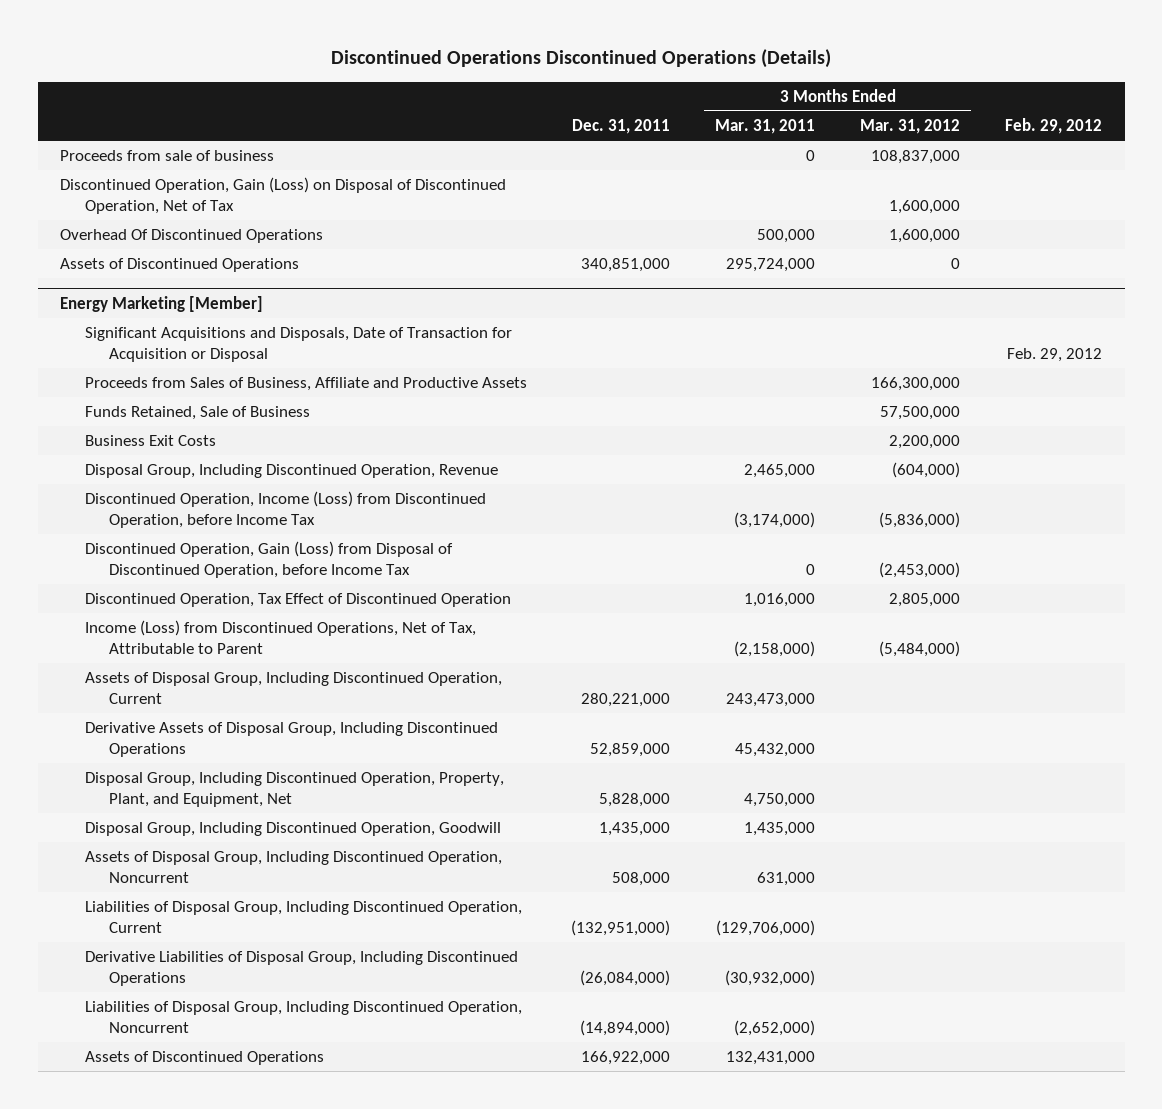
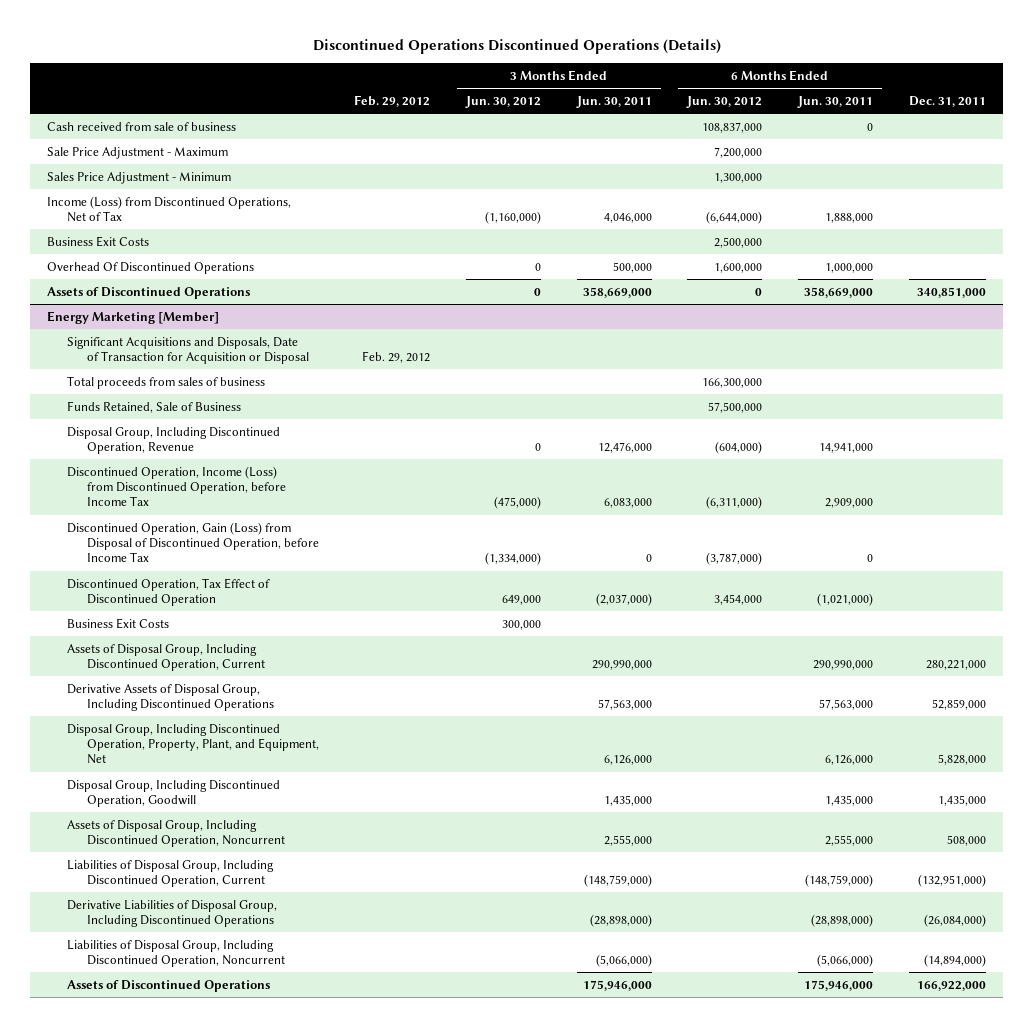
- | Dec. 31, 2011 | 3 Months Ended Mar. 31, 2011 | 3 Months Ended Mar. 31, 2012 | Feb. 29, 2012
+ | Feb. 29, 2012 | 3 Months Ended Jun. 30, 2012 | 3 Months Ended Jun. 30, 2011 | 6 Months Ended Jun. 30, 2012 | 6 Months Ended Jun. 30, 2011 | Dec. 31, 2011
- Proceeds from sale of business | | 0 | 108,837,000 |
- Discontinued Operation, Gain (Loss) on Disposal of Discontinued Operation, Net of Tax | | | 1,600,000 |
+ Cash received from sale of business | | | | 108,837,000 | 0 |
+ Sale Price Adjustment - Maximum | | | | 7,200,000 | |
+ Sales Price Adjustment - Minimum | | | | 1,300,000 | |
+ Income (Loss) from Discontinued Operations, Net of Tax | | (1,160,000) | 4,046,000 | (6,644,000) | 1,888,000 |
+ Business Exit Costs | | | | 2,500,000 | |
@ Energy Marketing [Member]
- Proceeds from Sales of Business, Affiliate and Productive Assets | | | 166,300,000 |
+ Total proceeds from sales of business | | | | 166,300,000 | |
- Income (Loss) from Discontinued Operations, Net of Tax, Attributable to Parent | | (2,158,000) | (5,484,000) |
moved down: Business Exit Costs | | 300,000 | | | |

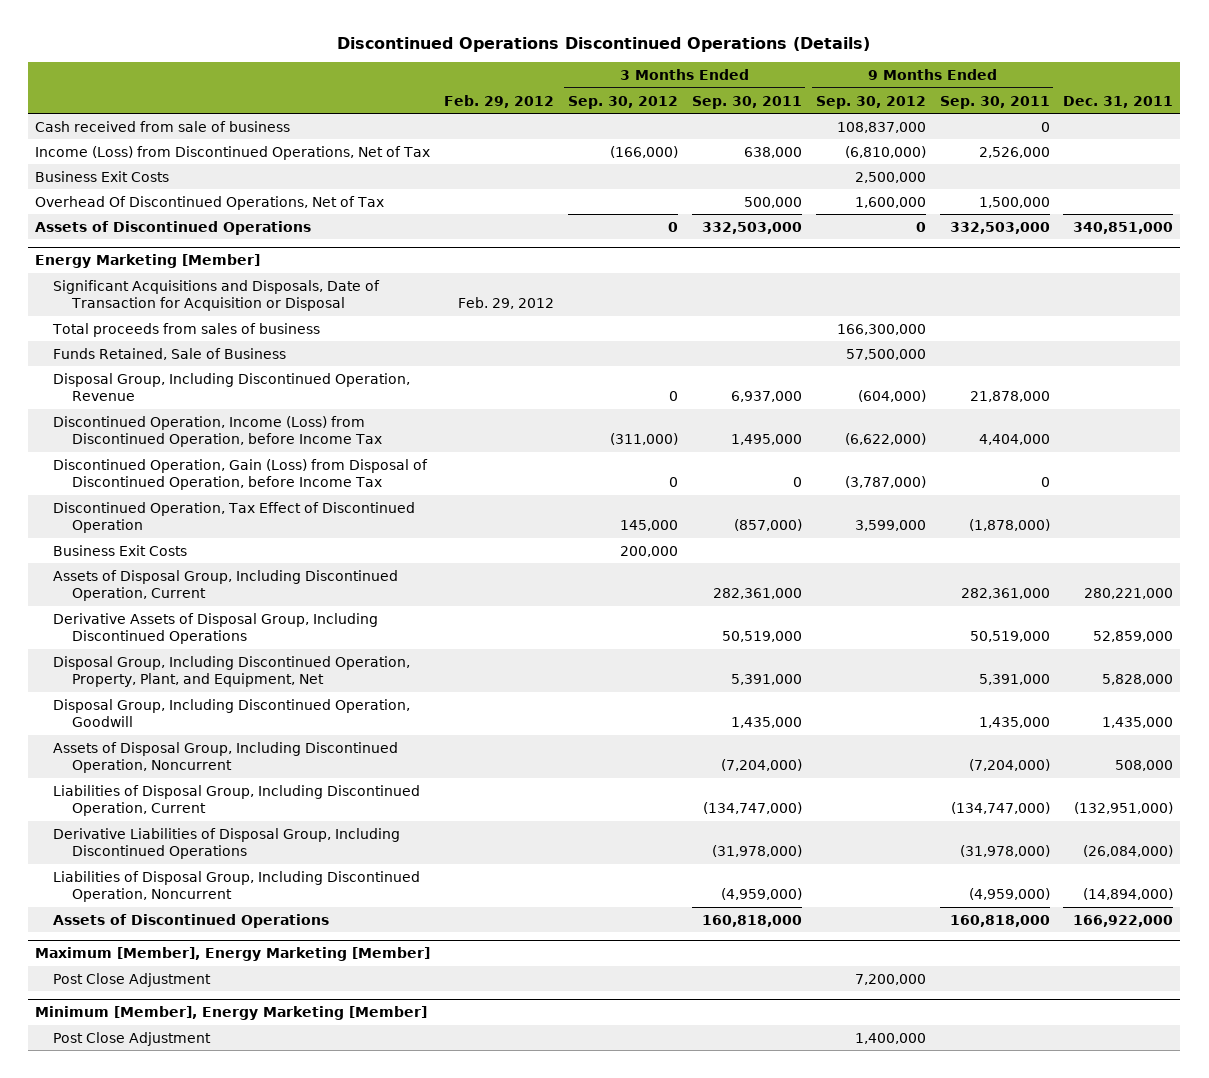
- | Feb. 29, 2012 | 3 Months Ended Jun. 30, 2012 | 3 Months Ended Jun. 30, 2011 | 6 Months Ended Jun. 30, 2012 | 6 Months Ended Jun. 30, 2011 | Dec. 31, 2011
+ | Feb. 29, 2012 | 3 Months Ended Sep. 30, 2012 | 3 Months Ended Sep. 30, 2011 | 9 Months Ended Sep. 30, 2012 | 9 Months Ended Sep. 30, 2011 | Dec. 31, 2011
- Sale Price Adjustment - Maximum | | | | 7,200,000 | |
- Sales Price Adjustment - Minimum | | | | 1,300,000 | |
- Overhead Of Discontinued Operations | | 0 | 500,000 | 1,600,000 | 1,000,000 |
+ Overhead Of Discontinued Operations, Net of Tax | | | 500,000 | 1,600,000 | 1,500,000 |
+ Maximum [Member], Energy Marketing [Member]
+ Post Close Adjustment | | | | 7,200,000 | |
+ Minimum [Member], Energy Marketing [Member]
+ Post Close Adjustment | | | | 1,400,000 | |

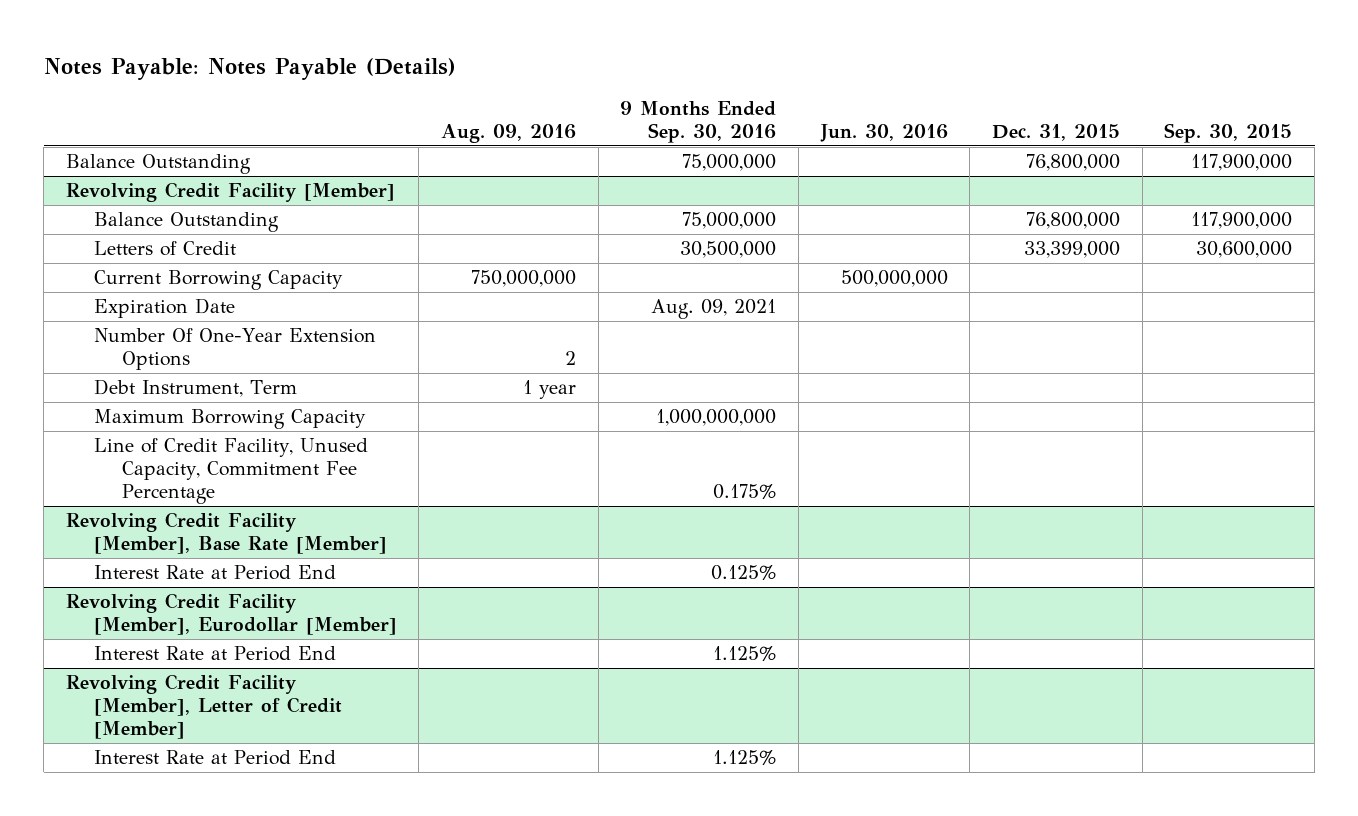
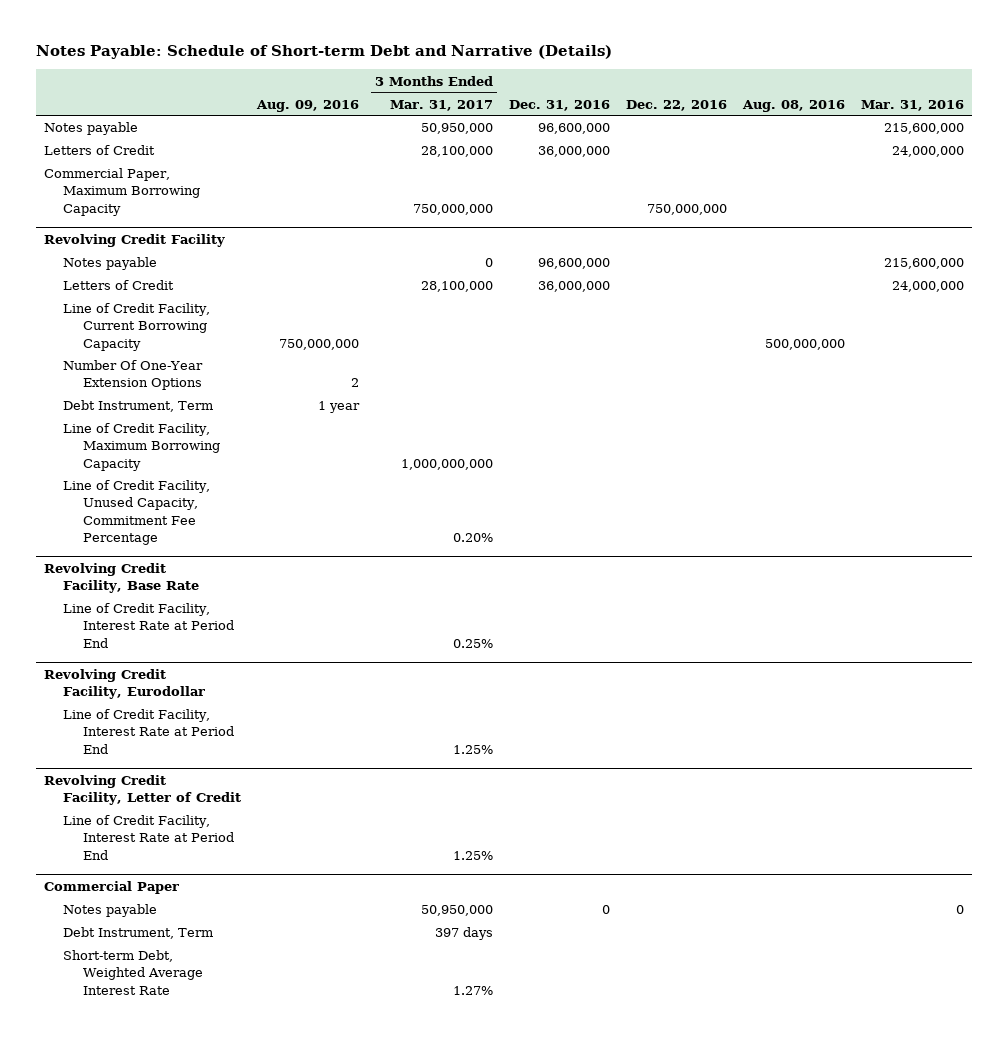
- Notes Payable: Notes Payable (Details)
+ Notes Payable: Schedule of Short-term Debt and Narrative (Details)
- | Aug. 09, 2016 | 9 Months Ended Sep. 30, 2016 | Jun. 30, 2016 | Dec. 31, 2015 | Sep. 30, 2015
+ | Aug. 09, 2016 | 3 Months Ended Mar. 31, 2017 | Dec. 31, 2016 | Dec. 22, 2016 | Aug. 08, 2016 | Mar. 31, 2016
- Balance Outstanding | | 75,000,000 | | 76,800,000 | 117,900,000
- Revolving Credit Facility [Member]
- Balance Outstanding | | 75,000,000 | | 76,800,000 | 117,900,000
+ Notes payable | | 50,950,000 | 96,600,000 | | | 215,600,000
+ Letters of Credit | | 28,100,000 | 36,000,000 | | | 24,000,000
+ Commercial Paper, Maximum Borrowing Capacity | | 750,000,000 | | 750,000,000 | |
+ Revolving Credit Facility
+ Notes payable | | 0 | 96,600,000 | | | 215,600,000
- Current Borrowing Capacity | 750,000,000 | | 500,000,000 | |
- Expiration Date | | Aug. 09, 2021 | | |
+ Line of Credit Facility, Current Borrowing Capacity | 750,000,000 | | | | 500,000,000 |
- Maximum Borrowing Capacity | | 1,000,000,000 | | |
+ Line of Credit Facility, Maximum Borrowing Capacity | | 1,000,000,000 | | | |
- Revolving Credit Facility [Member], Base Rate [Member]
- Interest Rate at Period End | | 0.125% | | |
- Revolving Credit Facility [Member], Eurodollar [Member]
- Interest Rate at Period End | | 1.125% | | |
- Revolving Credit Facility [Member], Letter of Credit [Member]
- Interest Rate at Period End | | 1.125% | | |
+ Revolving Credit Facility, Base Rate
+ Line of Credit Facility, Interest Rate at Period End | | 0.25% | | | |
+ Revolving Credit Facility, Eurodollar
+ Line of Credit Facility, Interest Rate at Period End | | 1.25% | | | |
+ Revolving Credit Facility, Letter of Credit
+ Line of Credit Facility, Interest Rate at Period End | | 1.25% | | | |
+ Commercial Paper
+ Notes payable | | 50,950,000 | 0 | | | 0
+ Debt Instrument, Term | | 397 days | | | |
+ Short-term Debt, Weighted Average Interest Rate | | 1.27% | | | |

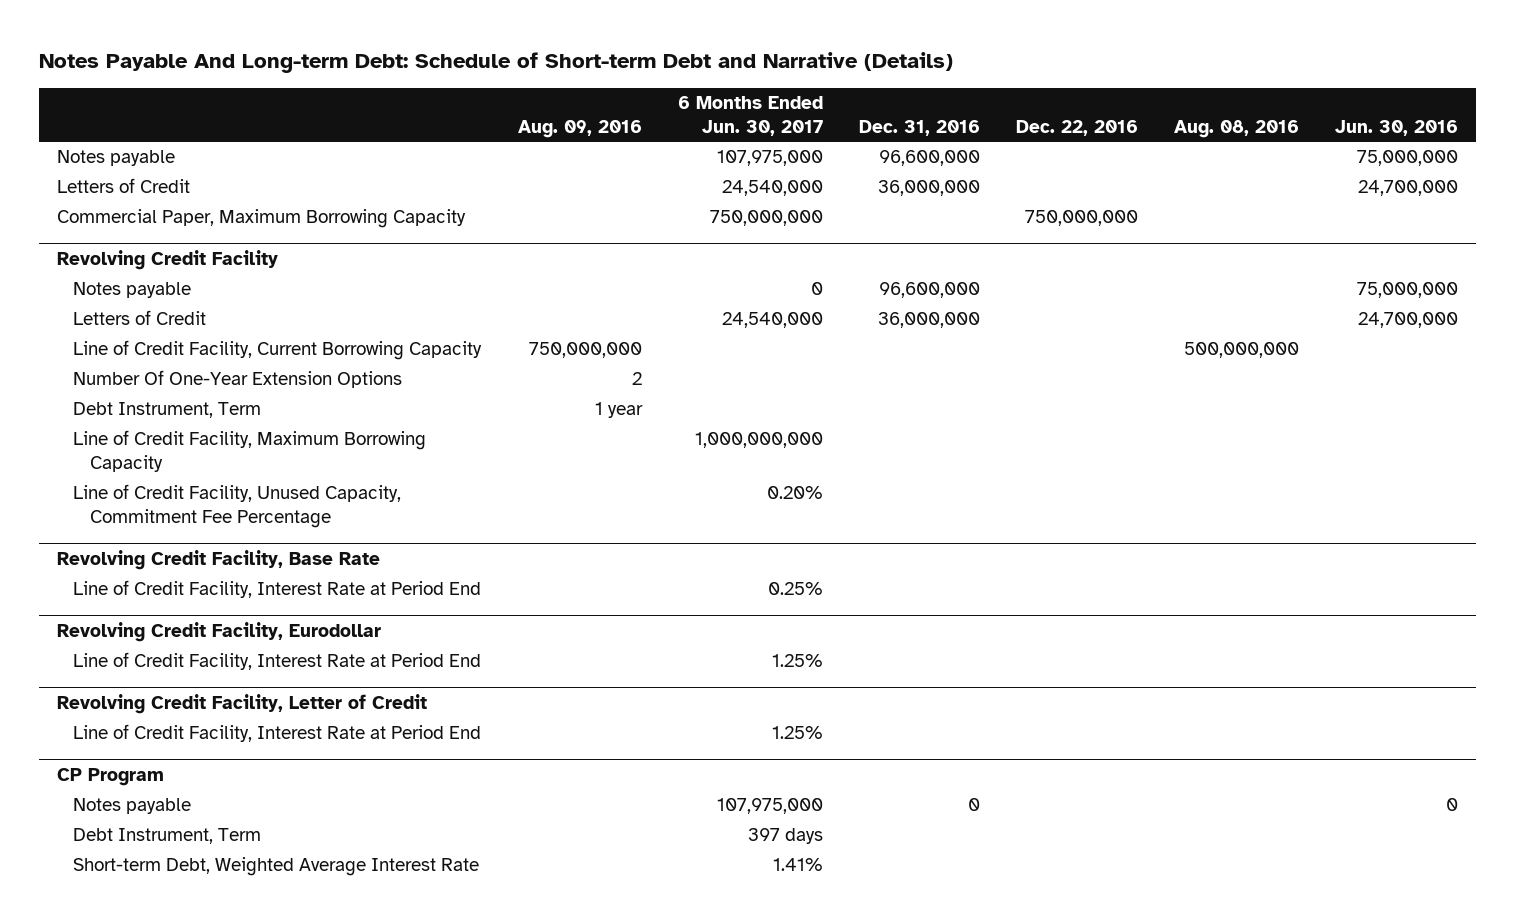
- Notes Payable: Schedule of Short-term Debt and Narrative (Details)
+ Notes Payable And Long-term Debt: Schedule of Short-term Debt and Narrative (Details)
- | Aug. 09, 2016 | 3 Months Ended Mar. 31, 2017 | Dec. 31, 2016 | Dec. 22, 2016 | Aug. 08, 2016 | Mar. 31, 2016
+ | Aug. 09, 2016 | 6 Months Ended Jun. 30, 2017 | Dec. 31, 2016 | Dec. 22, 2016 | Aug. 08, 2016 | Jun. 30, 2016
- Commercial Paper
+ CP Program

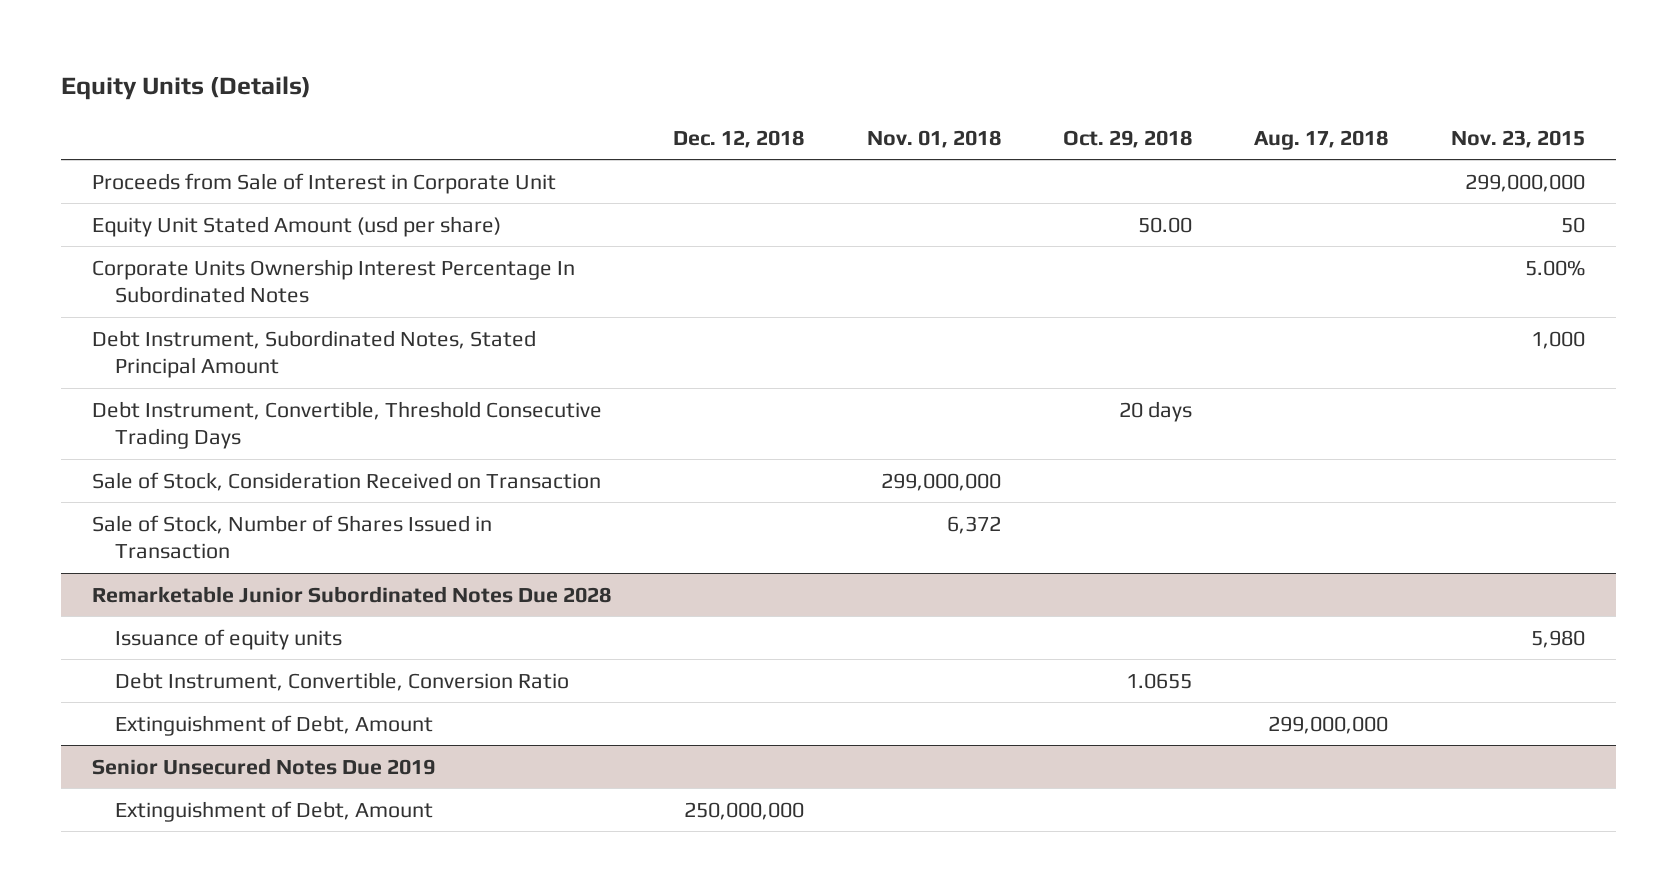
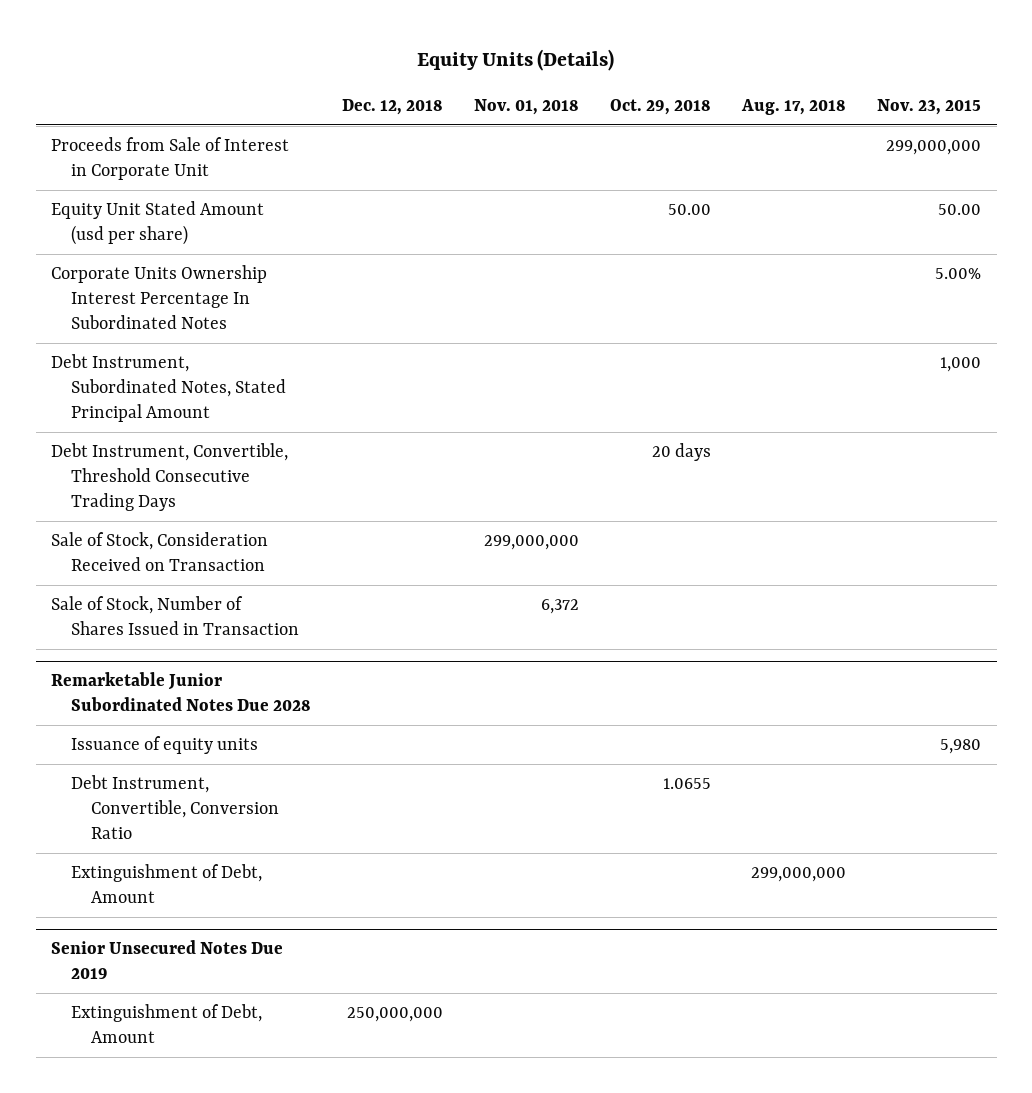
- Equity Unit Stated Amount (usd per share) | | | 50.00 | | 50
+ Equity Unit Stated Amount (usd per share) | | | 50.00 | | 50.00

